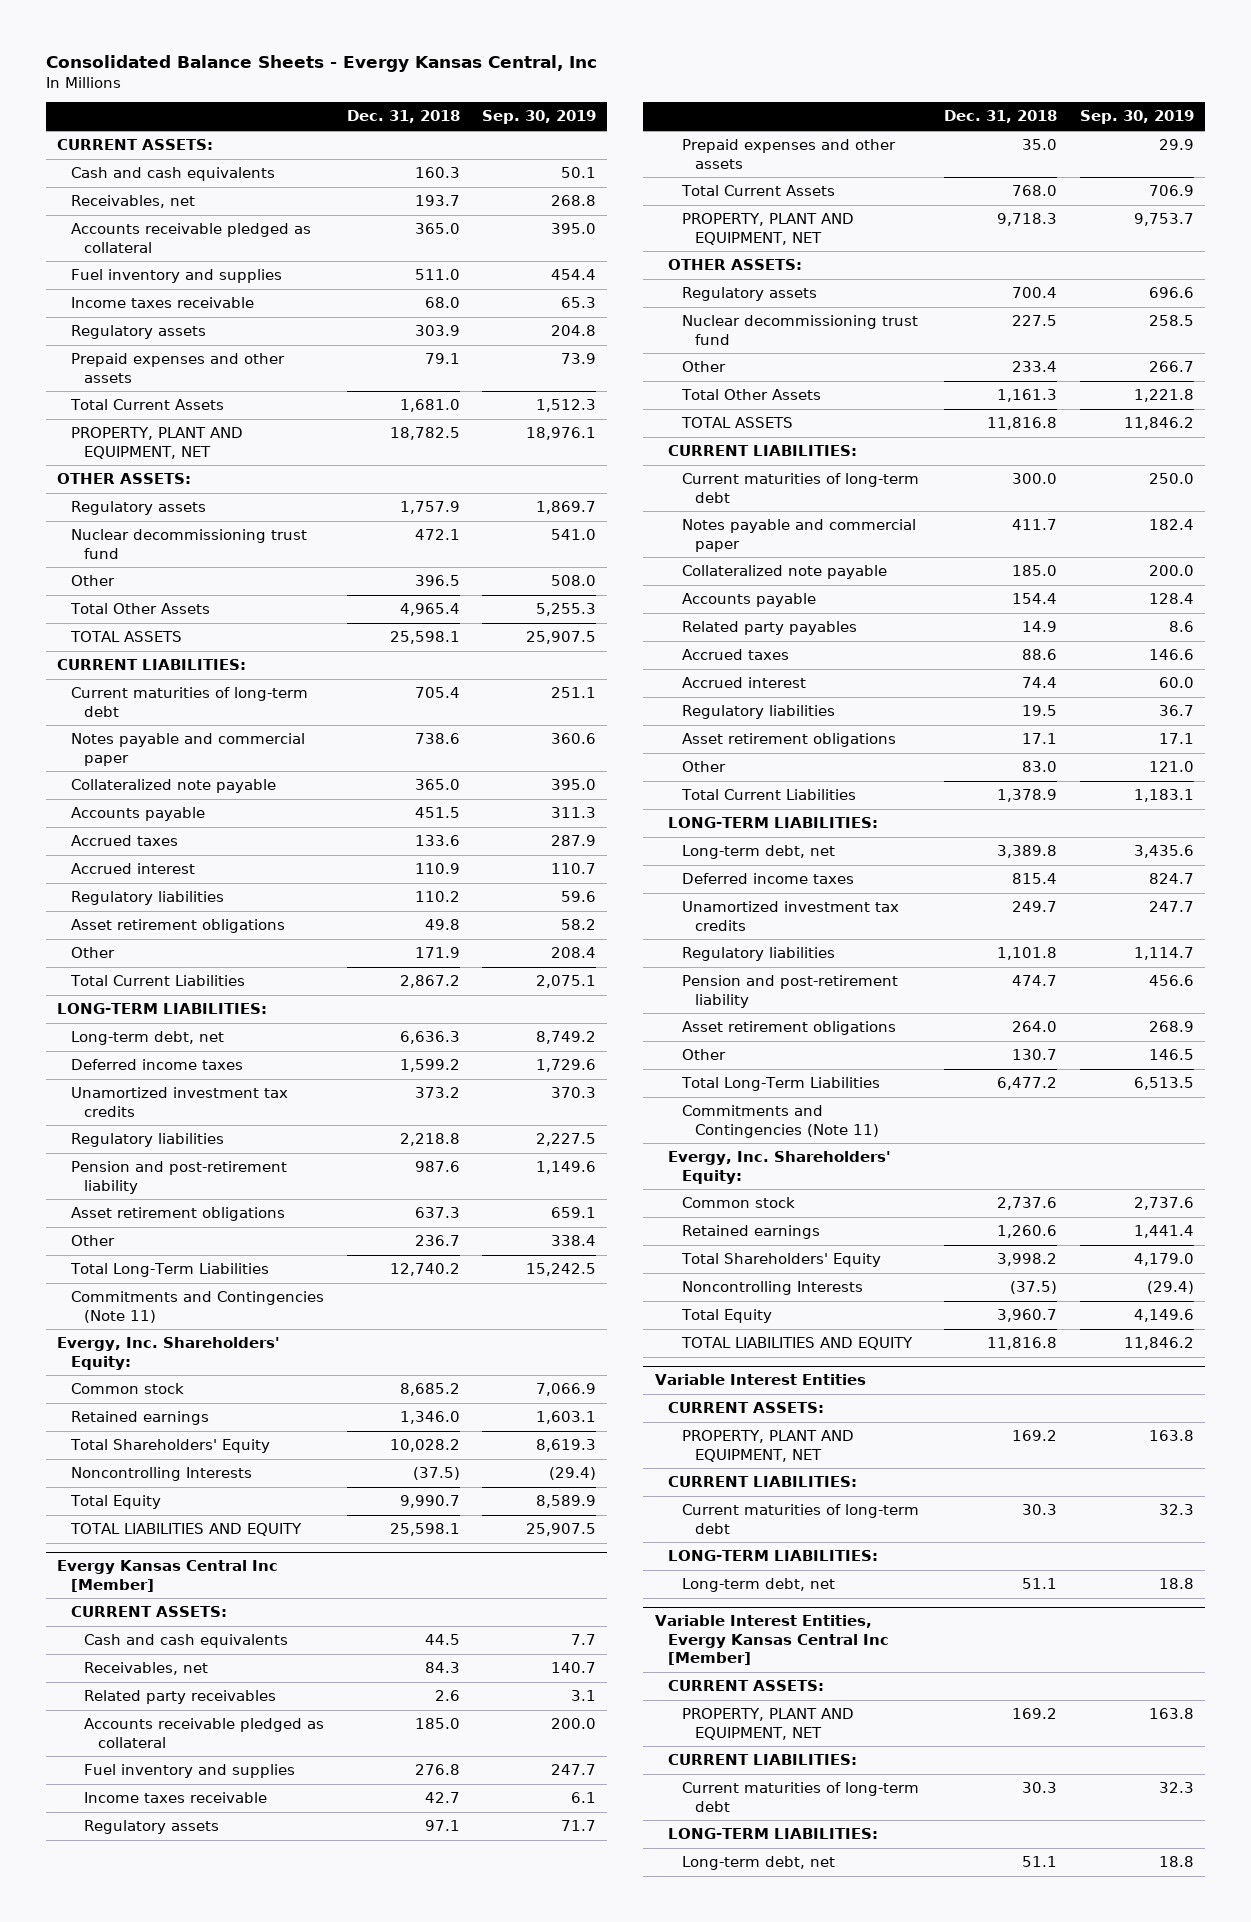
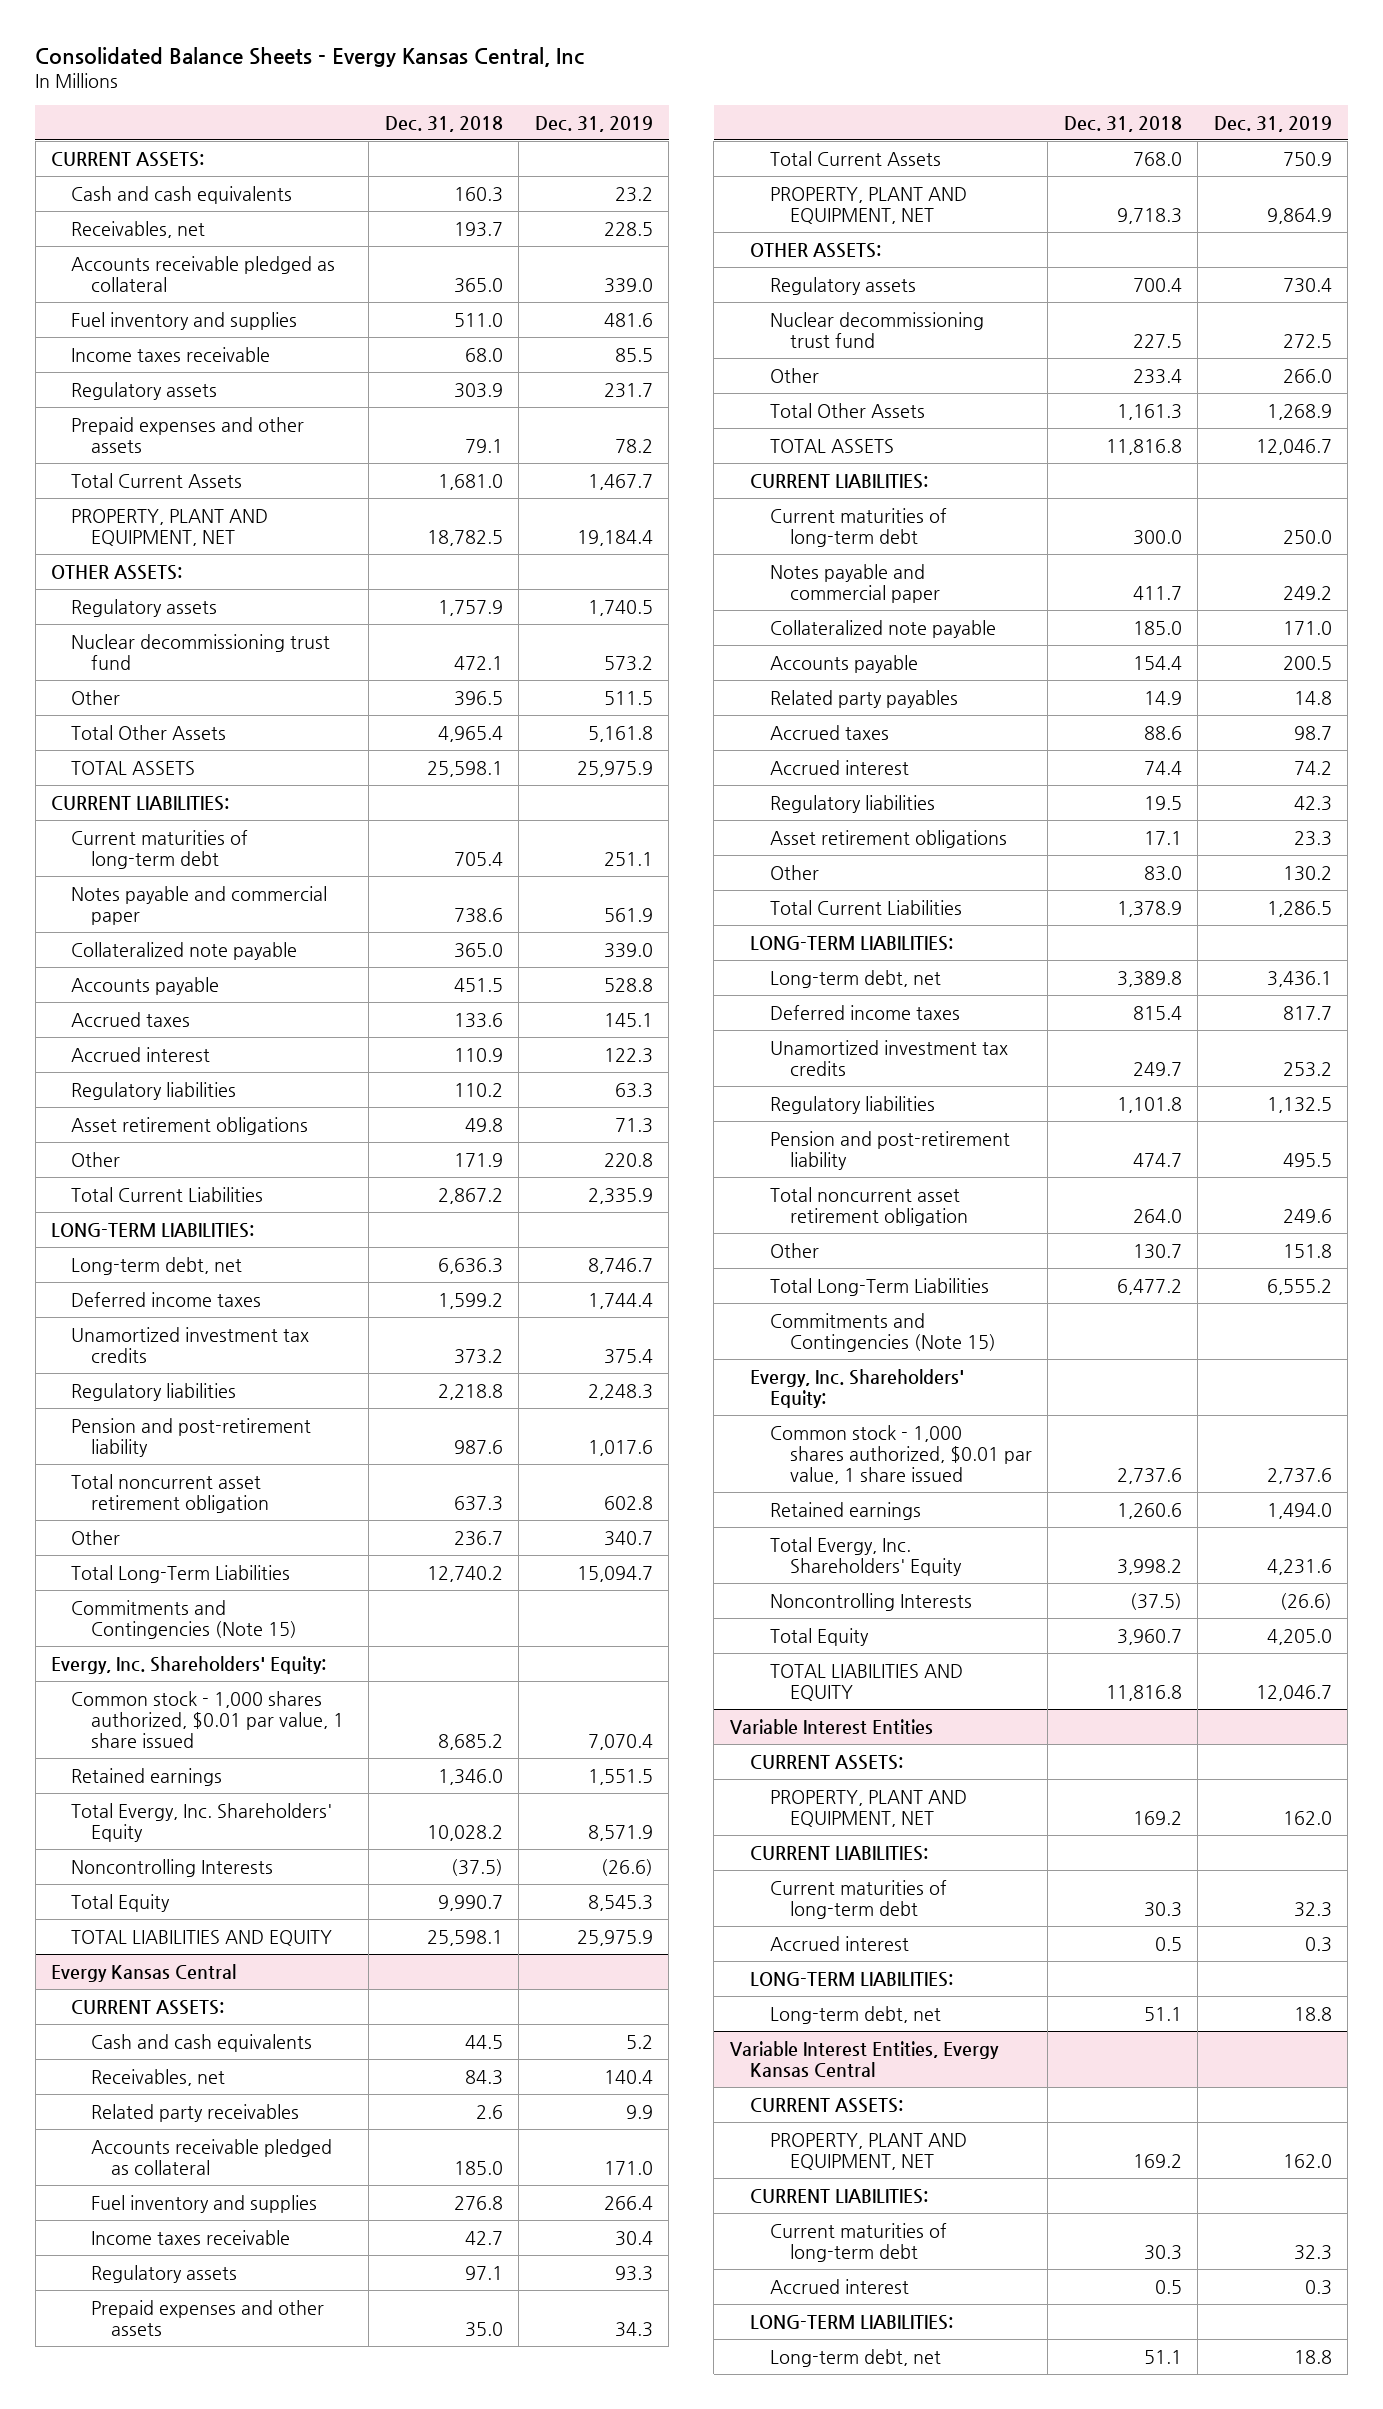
- | Dec. 31, 2018 | Sep. 30, 2019
+ | Dec. 31, 2018 | Dec. 31, 2019
- Asset retirement obligations | 637.3 | 659.1
+ Total noncurrent asset retirement obligation | 637.3 | 602.8
- Commitments and Contingencies (Note 11)
+ Commitments and Contingencies (Note 15)
- Common stock | 8,685.2 | 7,066.9
+ Common stock - 1,000 shares authorized, $0.01 par value, 1 share issued | 8,685.2 | 7,070.4
- Total Shareholders' Equity | 10,028.2 | 8,619.3
+ Total Evergy, Inc. Shareholders' Equity | 10,028.2 | 8,571.9
- Evergy Kansas Central Inc [Member]
+ Evergy Kansas Central
- Asset retirement obligations | 264.0 | 268.9
+ Total noncurrent asset retirement obligation | 264.0 | 249.6
- Commitments and Contingencies (Note 11)
+ Commitments and Contingencies (Note 15)
- Common stock | 2,737.6 | 2,737.6
+ Common stock - 1,000 shares authorized, $0.01 par value, 1 share issued | 2,737.6 | 2,737.6
- Total Shareholders' Equity | 3,998.2 | 4,179.0
+ Total Evergy, Inc. Shareholders' Equity | 3,998.2 | 4,231.6
@ Variable Interest Entities
+ Accrued interest | 0.5 | 0.3
- Variable Interest Entities, Evergy Kansas Central Inc [Member]
+ Variable Interest Entities, Evergy Kansas Central
+ Accrued interest | 0.5 | 0.3

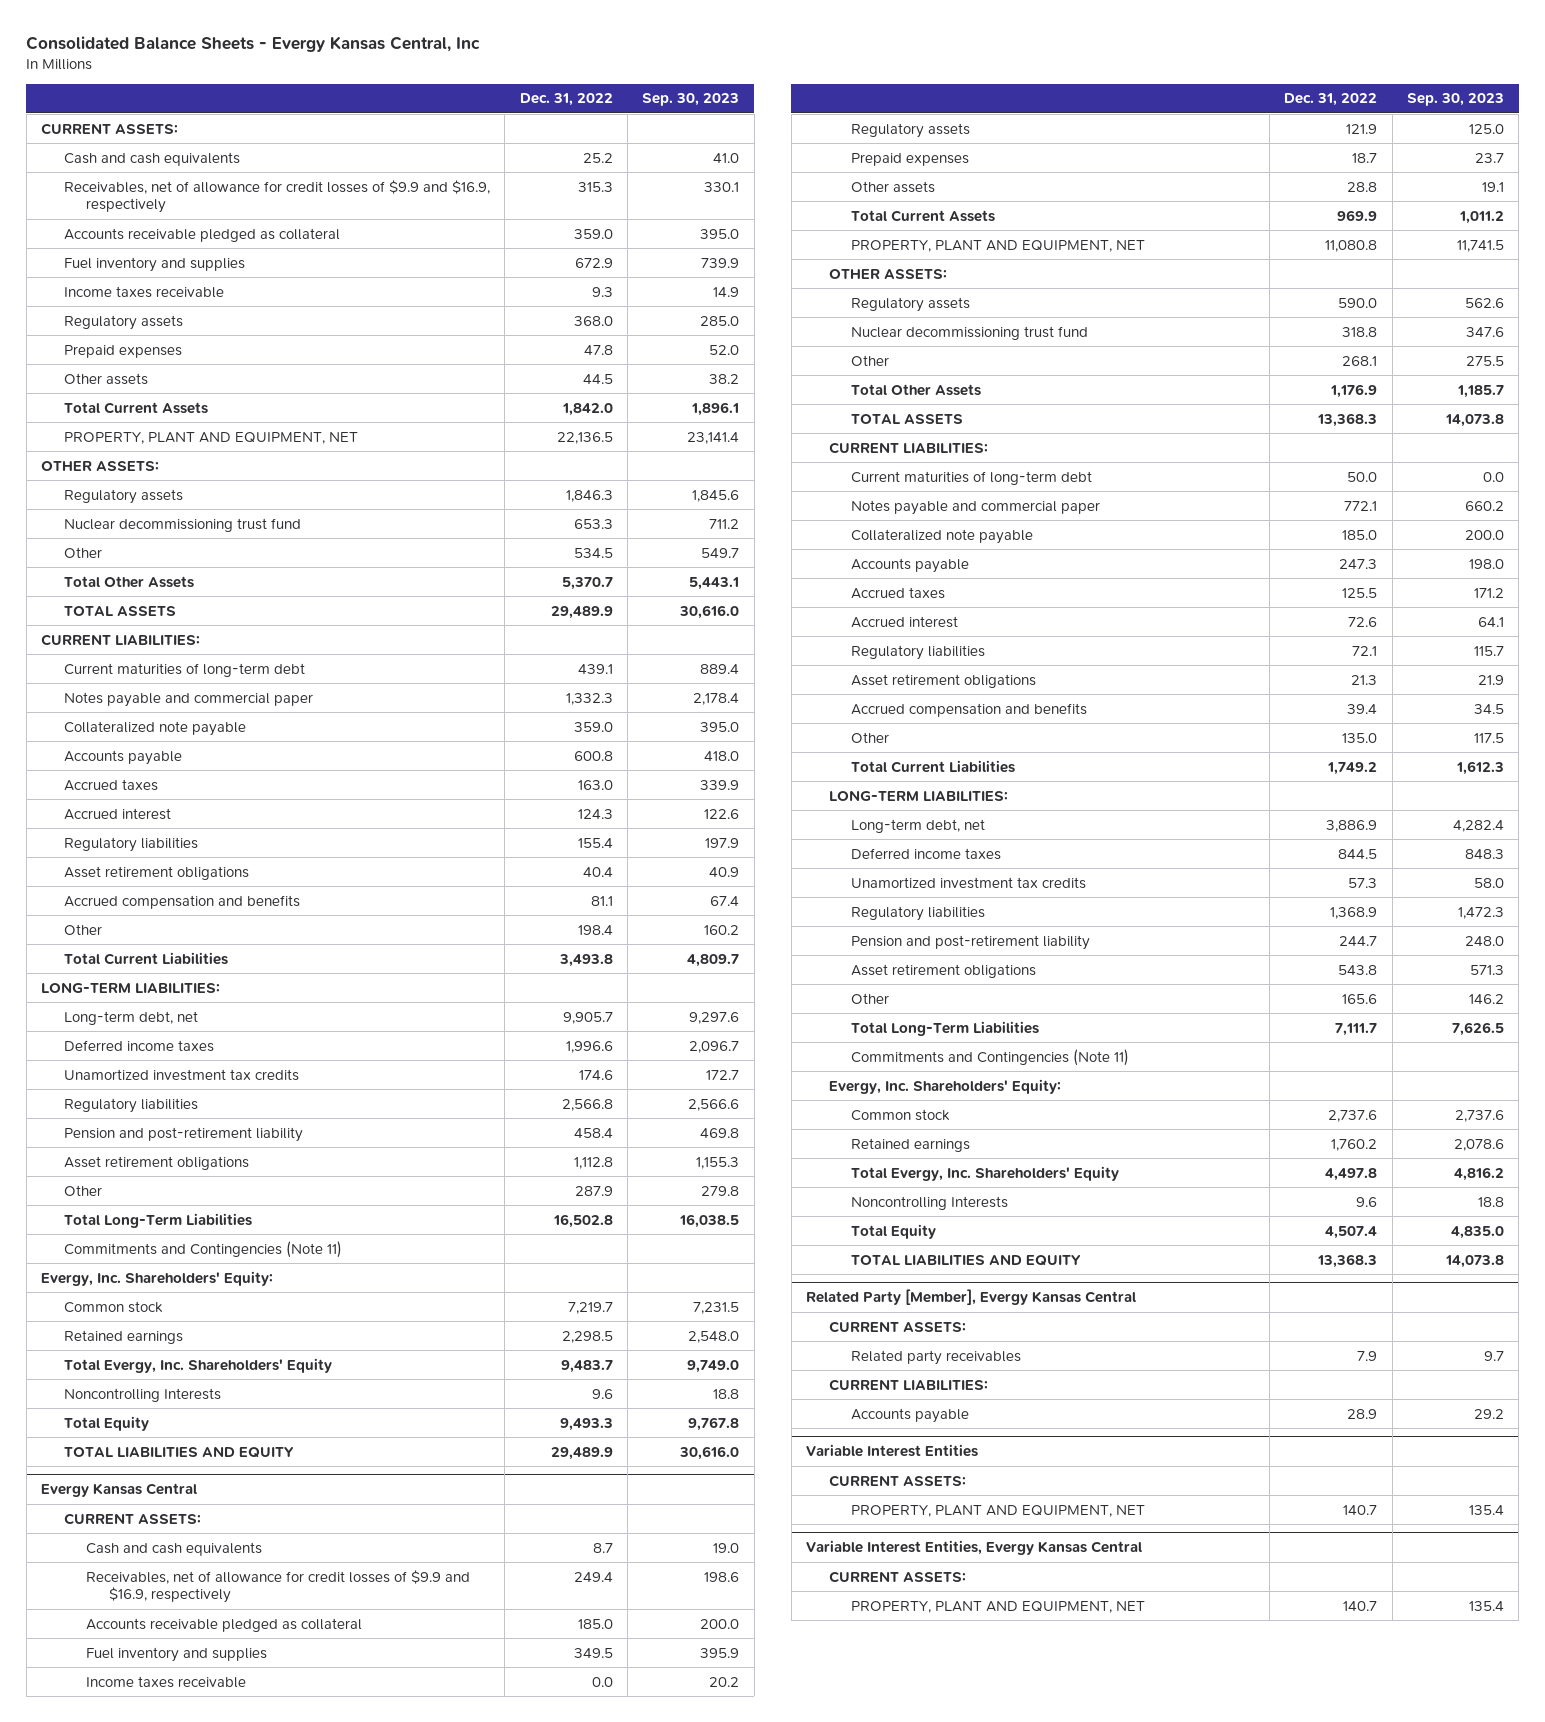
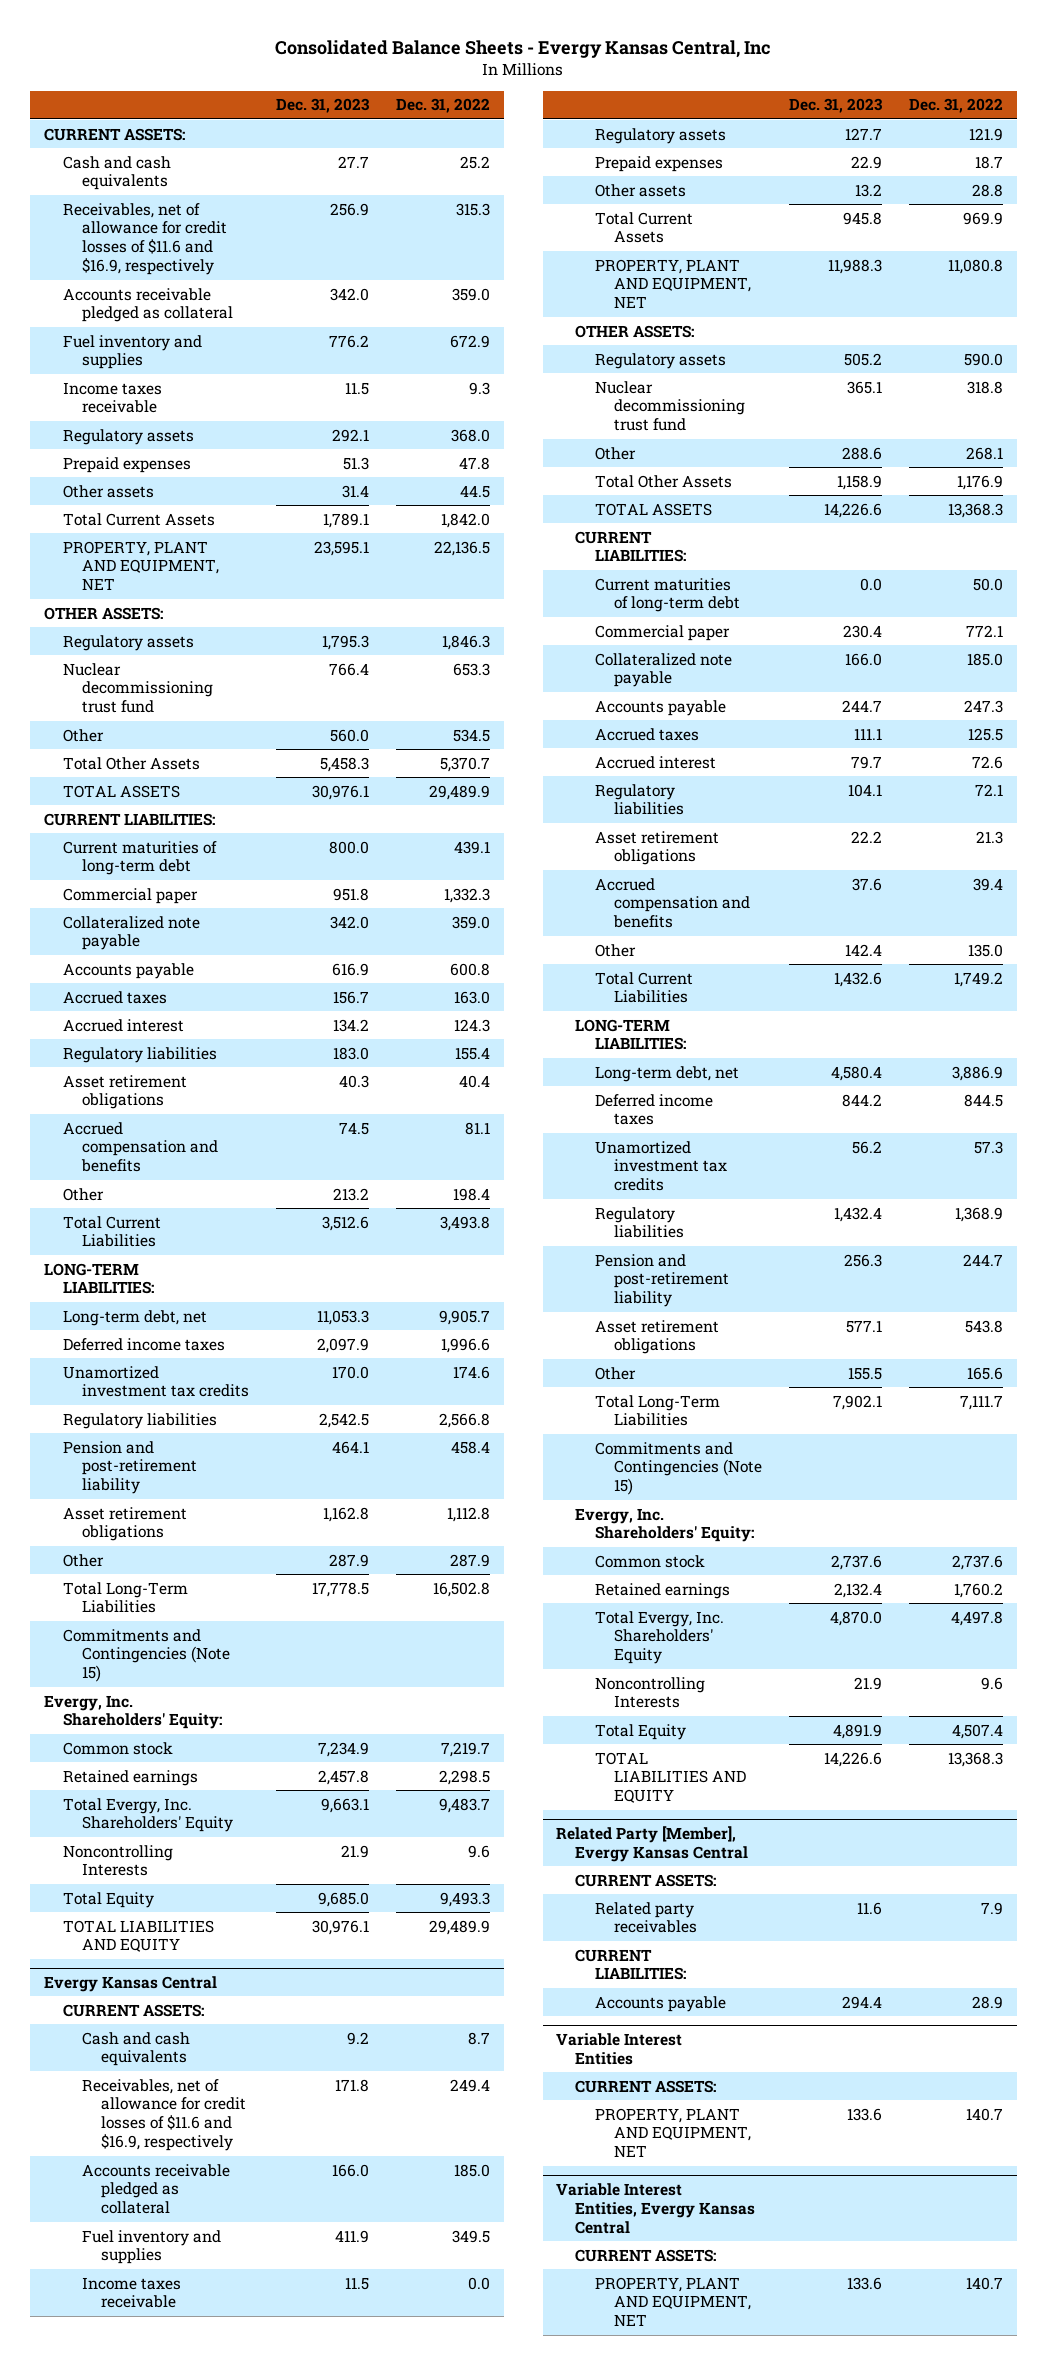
- | Dec. 31, 2022 | Sep. 30, 2023
+ | Dec. 31, 2023 | Dec. 31, 2022
- Receivables, net of allowance for credit losses of $9.9 and $16.9, respectively | 315.3 | 330.1
+ Receivables, net of allowance for credit losses of $11.6 and $16.9, respectively | 256.9 | 315.3
- Notes payable and commercial paper | 1,332.3 | 2,178.4
+ Commercial paper | 951.8 | 1,332.3
- Commitments and Contingencies (Note 11)
+ Commitments and Contingencies (Note 15)
@ Evergy Kansas Central
- Receivables, net of allowance for credit losses of $9.9 and $16.9, respectively | 249.4 | 198.6
+ Receivables, net of allowance for credit losses of $11.6 and $16.9, respectively | 171.8 | 249.4
- Notes payable and commercial paper | 772.1 | 660.2
+ Commercial paper | 230.4 | 772.1
- Commitments and Contingencies (Note 11)
+ Commitments and Contingencies (Note 15)

